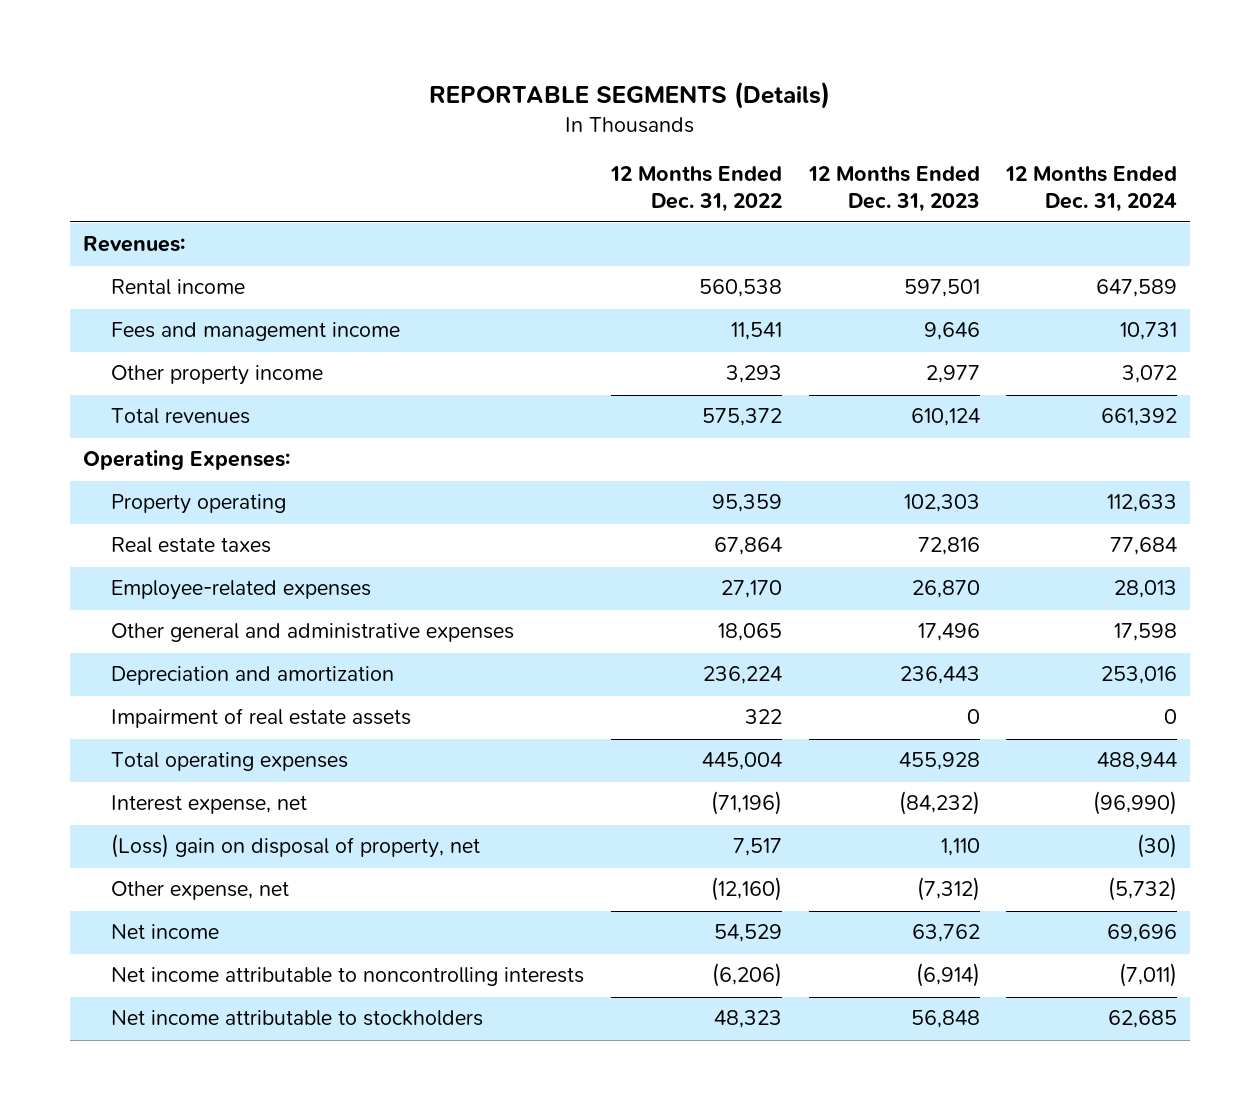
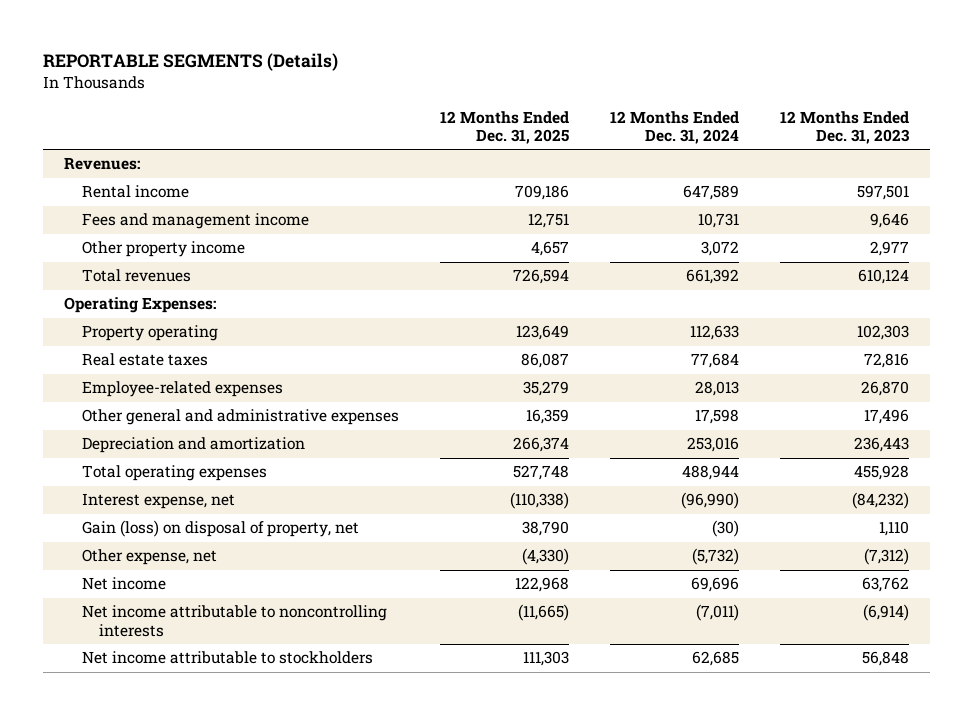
- | 12 Months Ended Dec. 31, 2022 | 12 Months Ended Dec. 31, 2023 | 12 Months Ended Dec. 31, 2024
+ | 12 Months Ended Dec. 31, 2025 | 12 Months Ended Dec. 31, 2024 | 12 Months Ended Dec. 31, 2023
- Impairment of real estate assets | 322 | 0 | 0
- (Loss) gain on disposal of property, net | 7,517 | 1,110 | (30)
+ Gain (loss) on disposal of property, net | 38,790 | (30) | 1,110

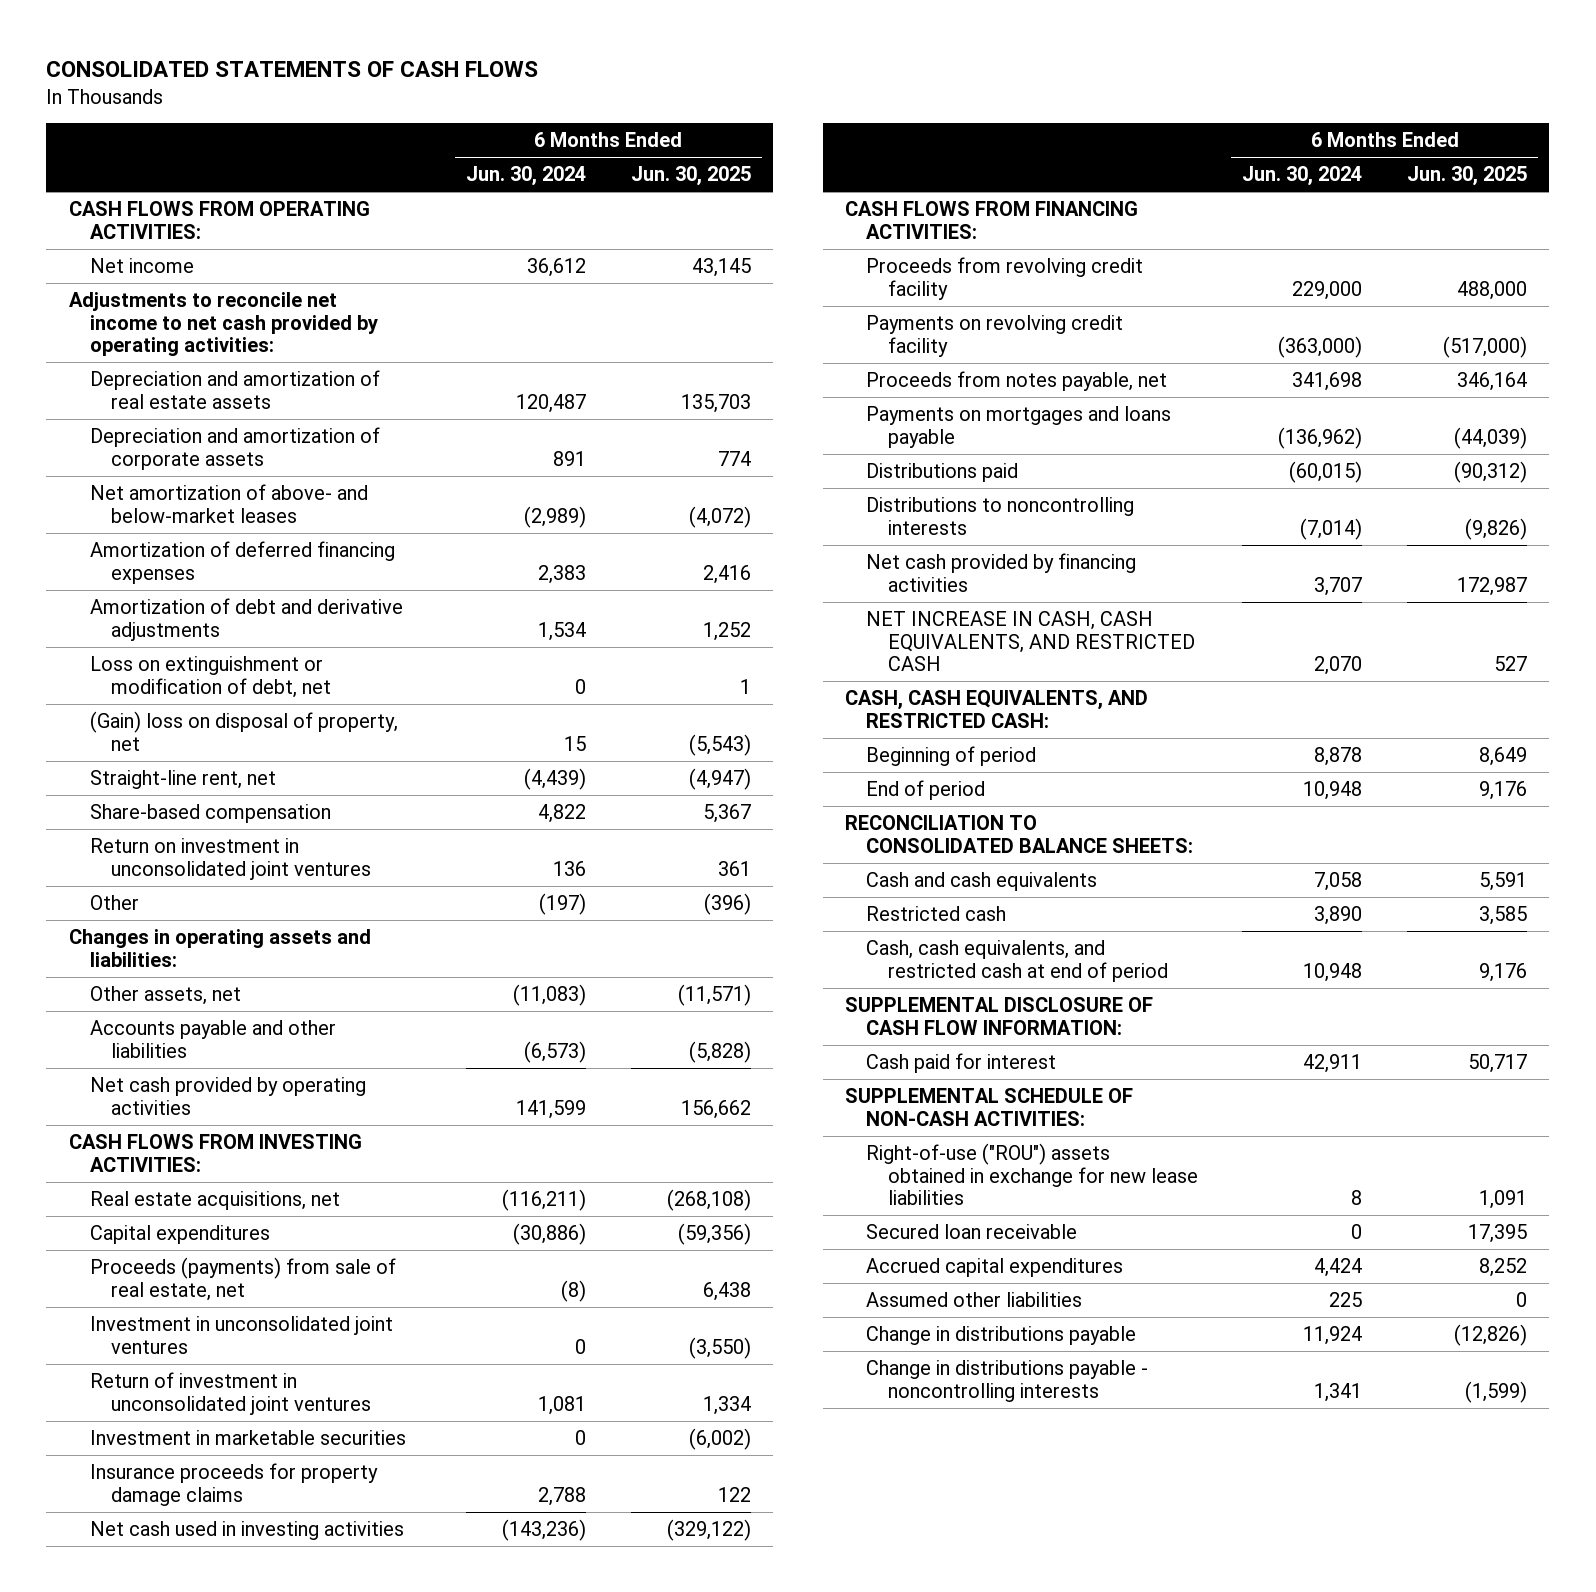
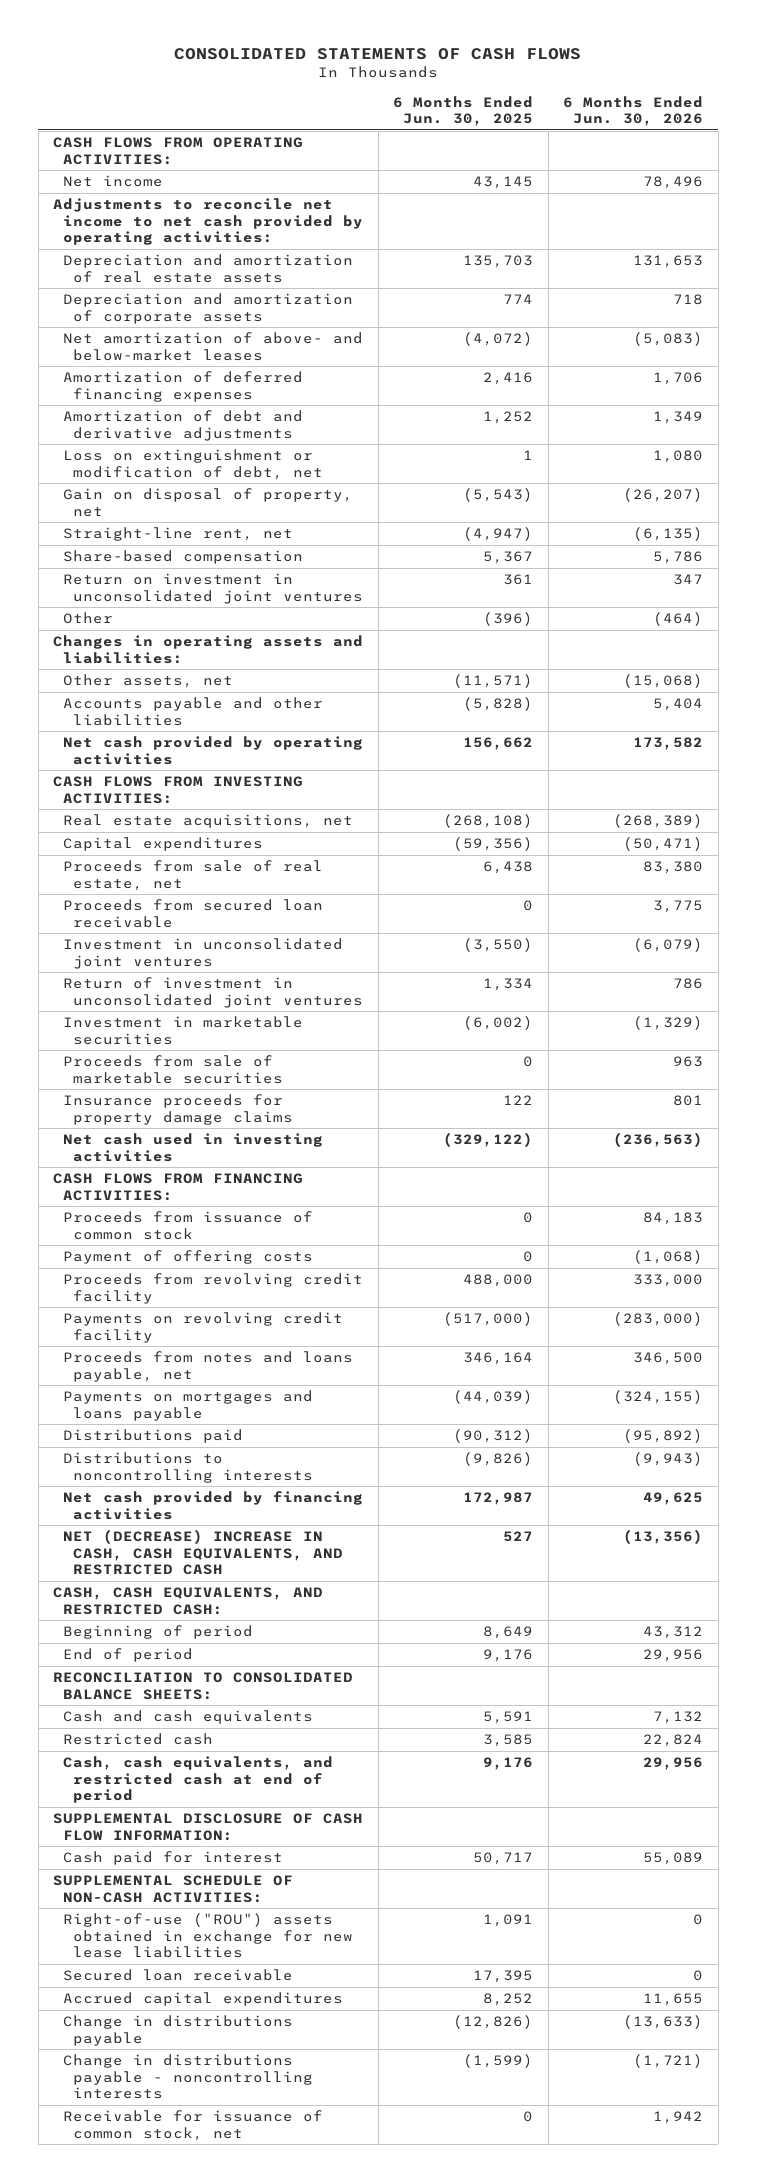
- | 6 Months Ended Jun. 30, 2024 | 6 Months Ended Jun. 30, 2025
+ | 6 Months Ended Jun. 30, 2025 | 6 Months Ended Jun. 30, 2026
- (Gain) loss on disposal of property, net | 15 | (5,543)
+ Gain on disposal of property, net | (5,543) | (26,207)
- Proceeds (payments) from sale of real estate, net | (8) | 6,438
+ Proceeds from sale of real estate, net | 6,438 | 83,380
+ Proceeds from secured loan receivable | 0 | 3,775
+ Proceeds from sale of marketable securities | 0 | 963
+ Proceeds from issuance of common stock | 0 | 84,183
+ Payment of offering costs | 0 | (1,068)
- Proceeds from notes payable, net | 341,698 | 346,164
+ Proceeds from notes and loans payable, net | 346,164 | 346,500
- NET INCREASE IN CASH, CASH EQUIVALENTS, AND RESTRICTED CASH | 2,070 | 527
+ NET (DECREASE) INCREASE IN CASH, CASH EQUIVALENTS, AND RESTRICTED CASH | 527 | (13,356)
- Assumed other liabilities | 225 | 0
+ Receivable for issuance of common stock, net | 0 | 1,942

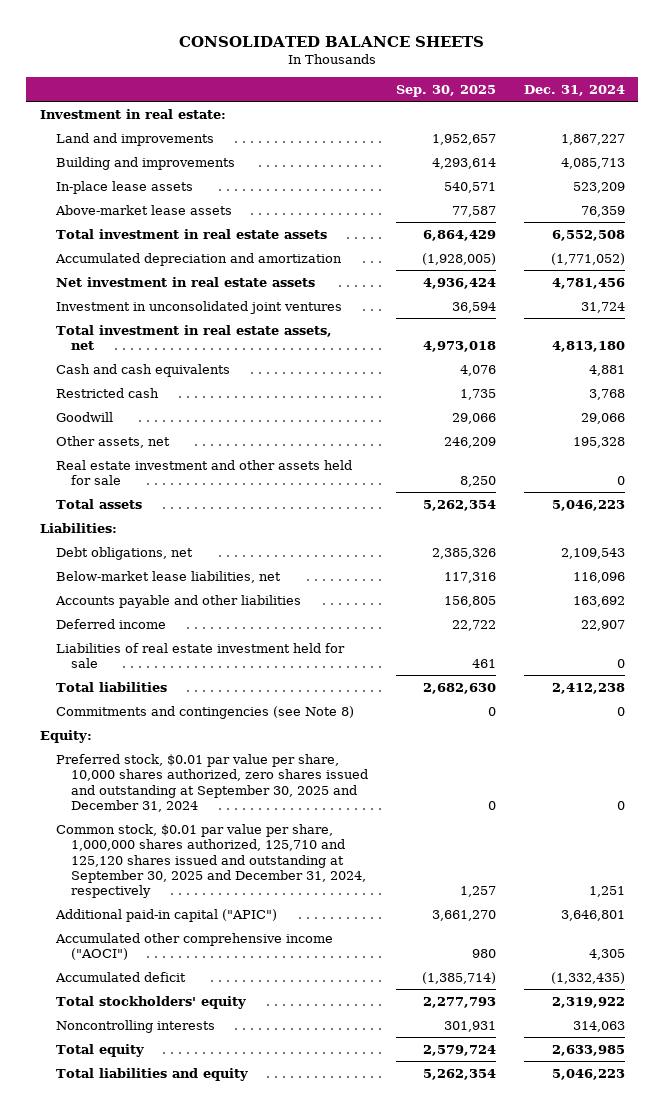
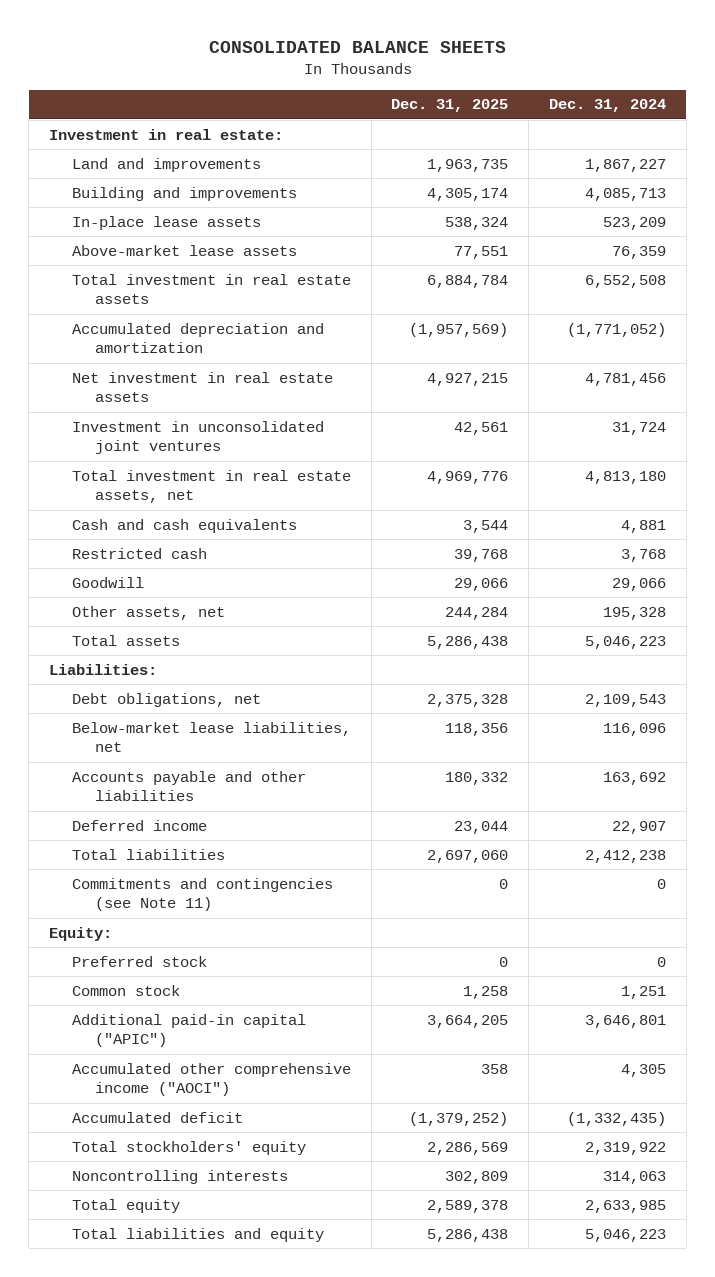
- | Sep. 30, 2025 | Dec. 31, 2024
+ | Dec. 31, 2025 | Dec. 31, 2024
- Real estate investment and other assets held for sale | 8,250 | 0
- Liabilities of real estate investment held for sale | 461 | 0
- Commitments and contingencies (see Note 8) | 0 | 0
+ Commitments and contingencies (see Note 11) | 0 | 0
- Preferred stock, $0.01 par value per share, 10,000 shares authorized, zero shares issued and outstanding at September 30, 2025 and December 31, 2024 | 0 | 0
- Common stock, $0.01 par value per share, 1,000,000 shares authorized, 125,710 and 125,120 shares issued and outstanding at September 30, 2025 and December 31, 2024, respectively | 1,257 | 1,251
+ Preferred stock | 0 | 0
+ Common stock | 1,258 | 1,251

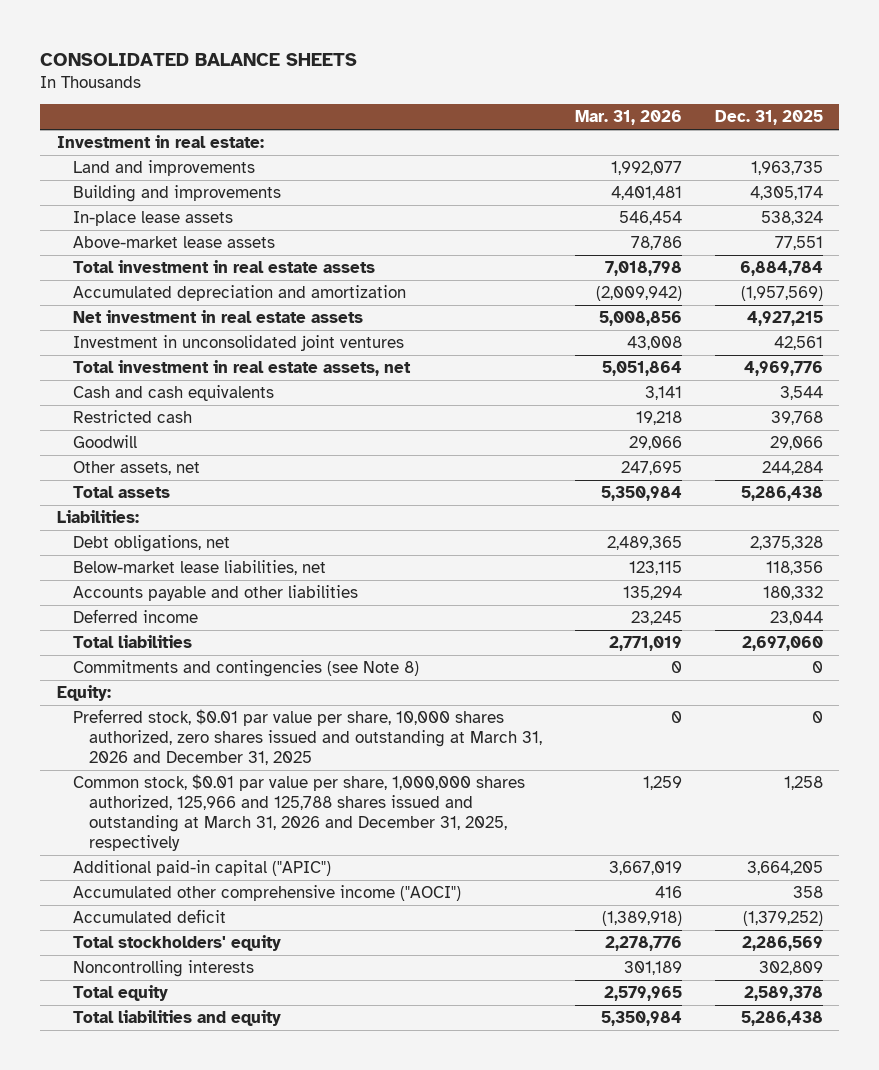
- | Dec. 31, 2025 | Dec. 31, 2024
+ | Mar. 31, 2026 | Dec. 31, 2025
- Commitments and contingencies (see Note 11) | 0 | 0
+ Commitments and contingencies (see Note 8) | 0 | 0
- Preferred stock | 0 | 0
- Common stock | 1,258 | 1,251
+ Preferred stock, $0.01 par value per share, 10,000 shares authorized, zero shares issued and outstanding at March 31, 2026 and December 31, 2025 | 0 | 0
+ Common stock, $0.01 par value per share, 1,000,000 shares authorized, 125,966 and 125,788 shares issued and outstanding at March 31, 2026 and December 31, 2025, respectively | 1,259 | 1,258

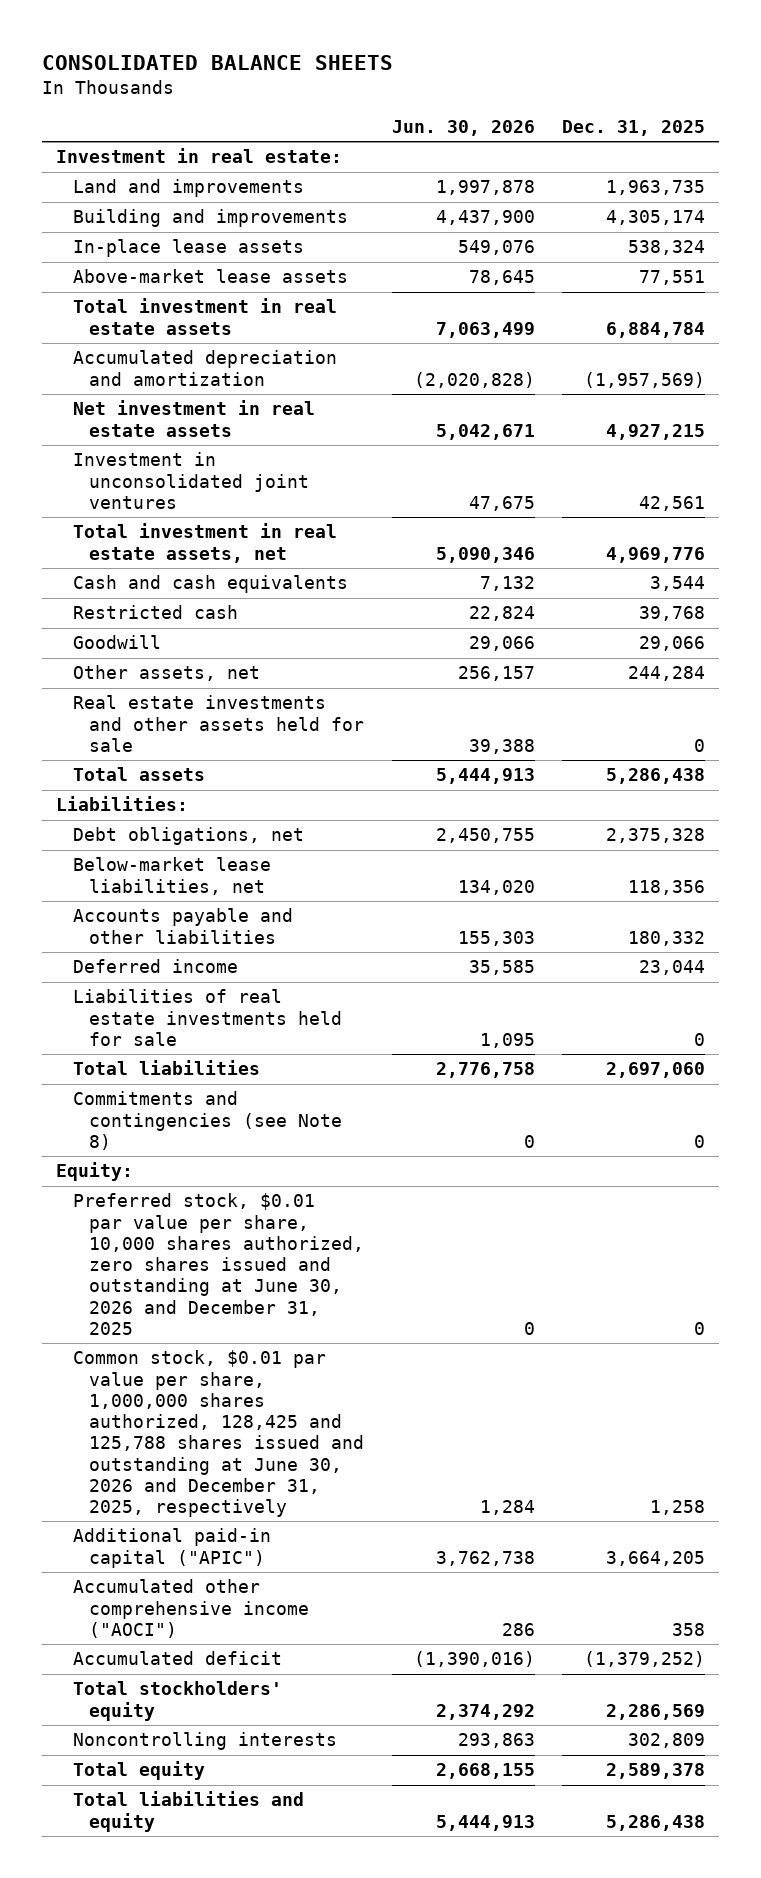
- | Mar. 31, 2026 | Dec. 31, 2025
+ | Jun. 30, 2026 | Dec. 31, 2025
+ Real estate investments and other assets held for sale | 39,388 | 0
+ Liabilities of real estate investments held for sale | 1,095 | 0
- Preferred stock, $0.01 par value per share, 10,000 shares authorized, zero shares issued and outstanding at March 31, 2026 and December 31, 2025 | 0 | 0
- Common stock, $0.01 par value per share, 1,000,000 shares authorized, 125,966 and 125,788 shares issued and outstanding at March 31, 2026 and December 31, 2025, respectively | 1,259 | 1,258
+ Preferred stock, $0.01 par value per share, 10,000 shares authorized, zero shares issued and outstanding at June 30, 2026 and December 31, 2025 | 0 | 0
+ Common stock, $0.01 par value per share, 1,000,000 shares authorized, 128,425 and 125,788 shares issued and outstanding at June 30, 2026 and December 31, 2025, respectively | 1,284 | 1,258

